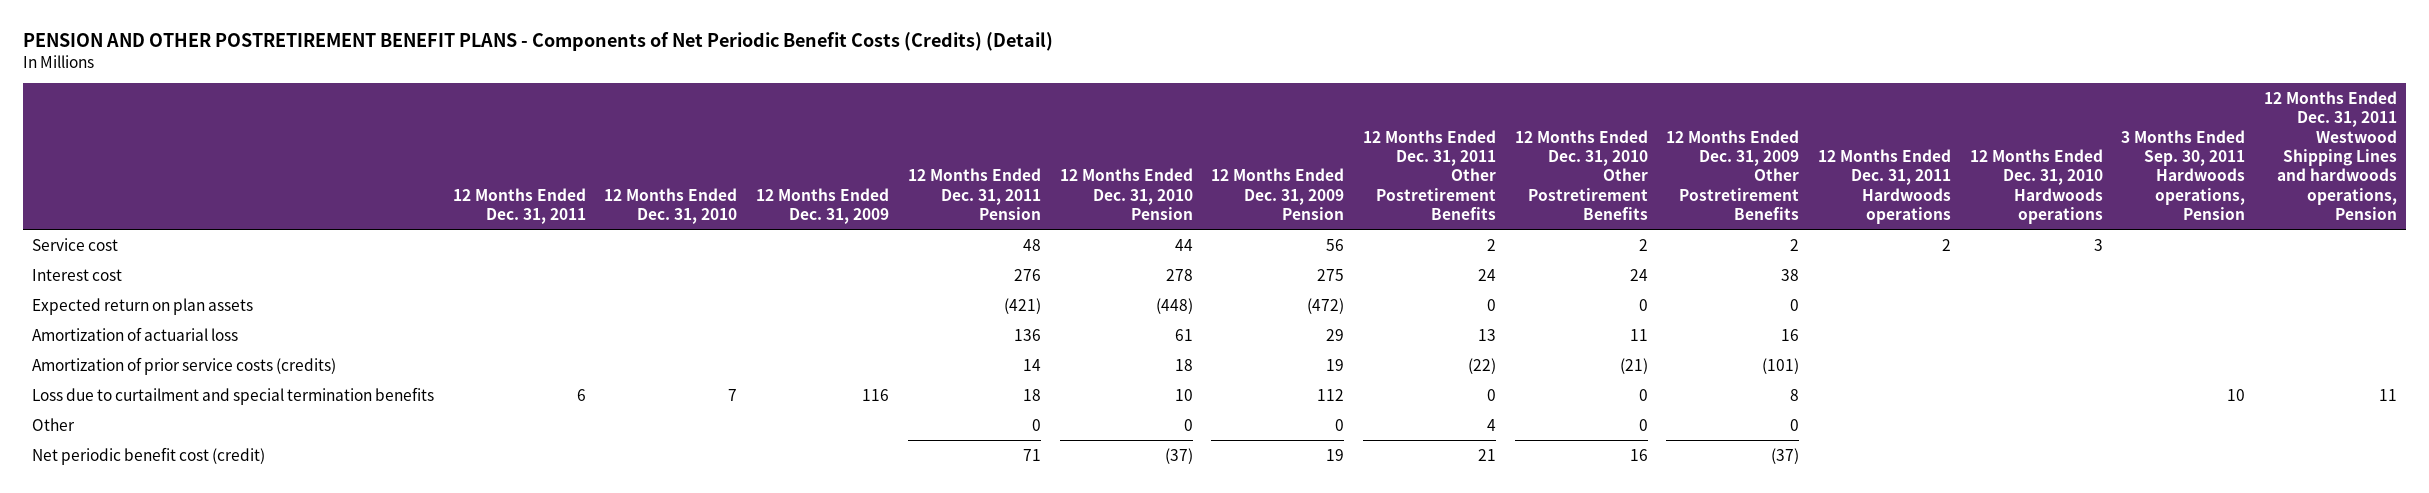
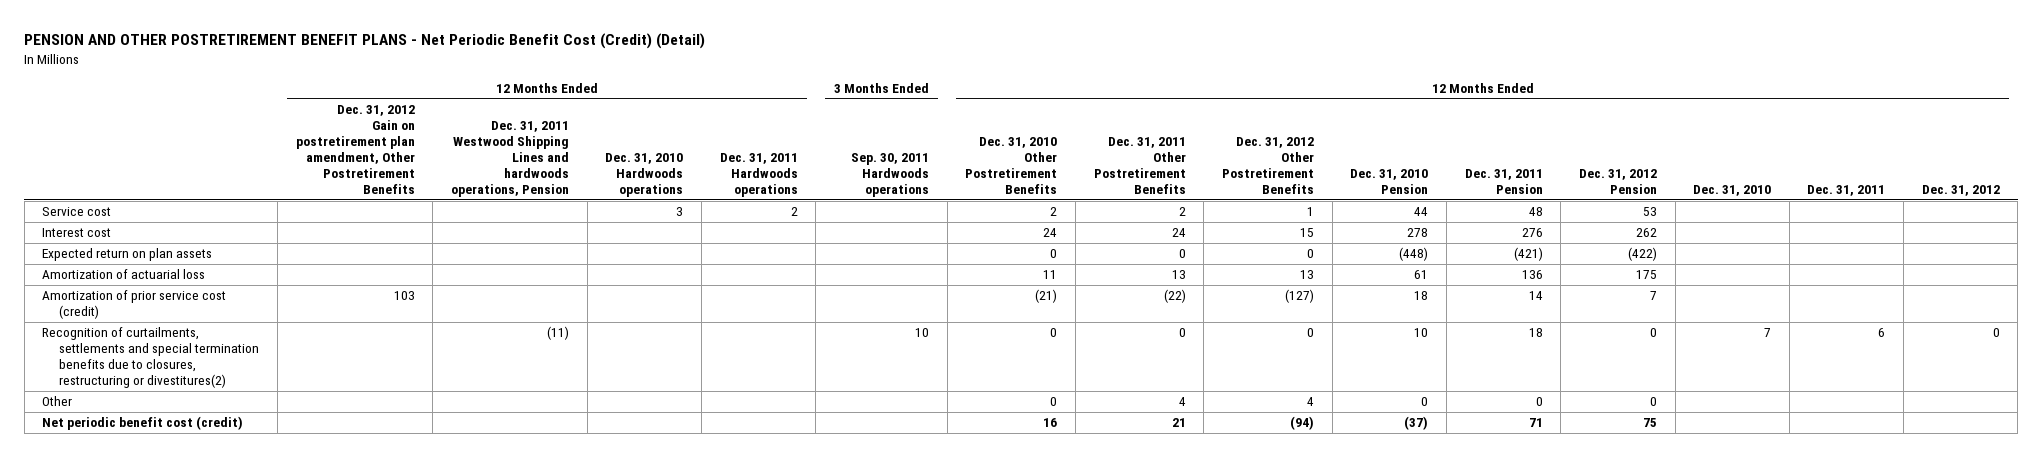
- PENSION AND OTHER POSTRETIREMENT BENEFIT PLANS - Components of Net Periodic Benefit Costs (Credits) (Detail)
+ PENSION AND OTHER POSTRETIREMENT BENEFIT PLANS - Net Periodic Benefit Cost (Credit) (Detail)
- | 12 Months Ended Dec. 31, 2011 | 12 Months Ended Dec. 31, 2010 | 12 Months Ended Dec. 31, 2009 | 12 Months Ended Dec. 31, 2011 Pension | 12 Months Ended Dec. 31, 2010 Pension | 12 Months Ended Dec. 31, 2009 Pension | 12 Months Ended Dec. 31, 2011 Other Postretirement Benefits | 12 Months Ended Dec. 31, 2010 Other Postretirement Benefits | 12 Months Ended Dec. 31, 2009 Other Postretirement Benefits | 12 Months Ended Dec. 31, 2011 Hardwoods operations | 12 Months Ended Dec. 31, 2010 Hardwoods operations | 3 Months Ended Sep. 30, 2011 Hardwoods operations, Pension | 12 Months Ended Dec. 31, 2011 Westwood Shipping Lines and hardwoods operations, Pension
+ | 12 Months Ended Dec. 31, 2012 Gain on postretirement plan amendment, Other Postretirement Benefits | 12 Months Ended Dec. 31, 2011 Westwood Shipping Lines and hardwoods operations, Pension | 12 Months Ended Dec. 31, 2010 Hardwoods operations | 12 Months Ended Dec. 31, 2011 Hardwoods operations | 3 Months Ended Sep. 30, 2011 Hardwoods operations | 12 Months Ended Dec. 31, 2010 Other Postretirement Benefits | 12 Months Ended Dec. 31, 2011 Other Postretirement Benefits | 12 Months Ended Dec. 31, 2012 Other Postretirement Benefits | 12 Months Ended Dec. 31, 2010 Pension | 12 Months Ended Dec. 31, 2011 Pension | 12 Months Ended Dec. 31, 2012 Pension | 12 Months Ended Dec. 31, 2010 | 12 Months Ended Dec. 31, 2011 | 12 Months Ended Dec. 31, 2012
- Amortization of prior service costs (credits) | | | | 14 | 18 | 19 | (22) | (21) | (101) | | | |
- Loss due to curtailment and special termination benefits | 6 | 7 | 116 | 18 | 10 | 112 | 0 | 0 | 8 | | | 10 | 11
+ Amortization of prior service cost (credit) | 103 | | | | | (21) | (22) | (127) | 18 | 14 | 7 | | |
+ Recognition of curtailments, settlements and special termination benefits due to closures, restructuring or divestitures(2) | | (11) | | | 10 | 0 | 0 | 0 | 10 | 18 | 0 | 7 | 6 | 0

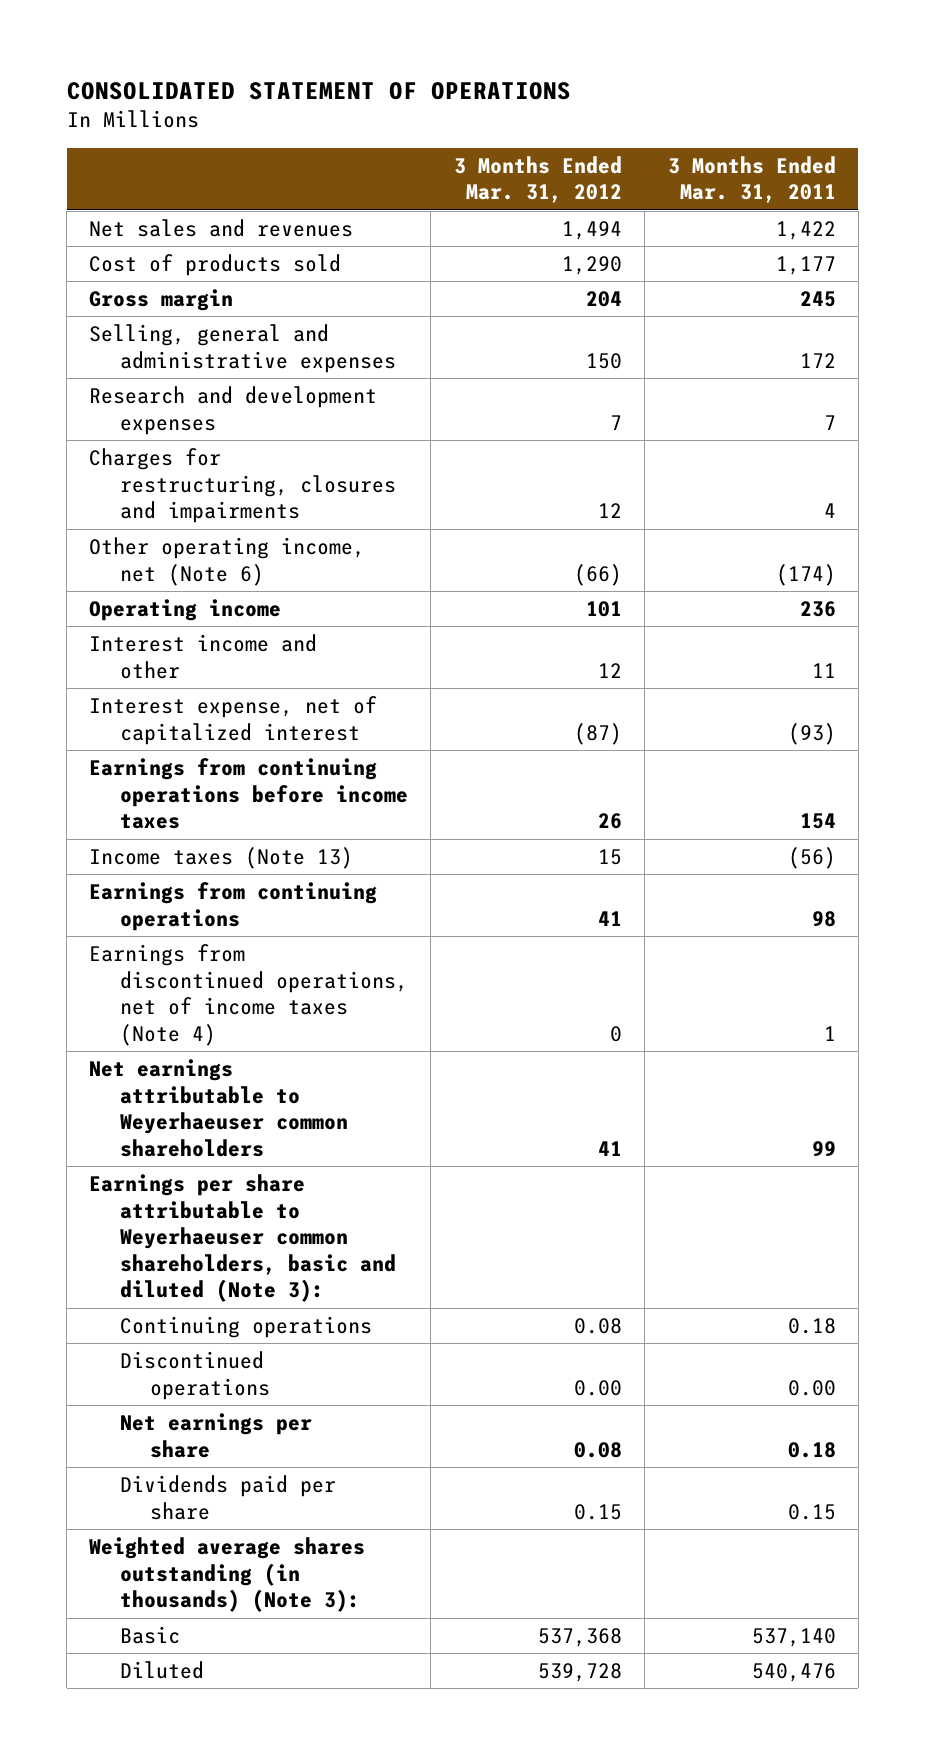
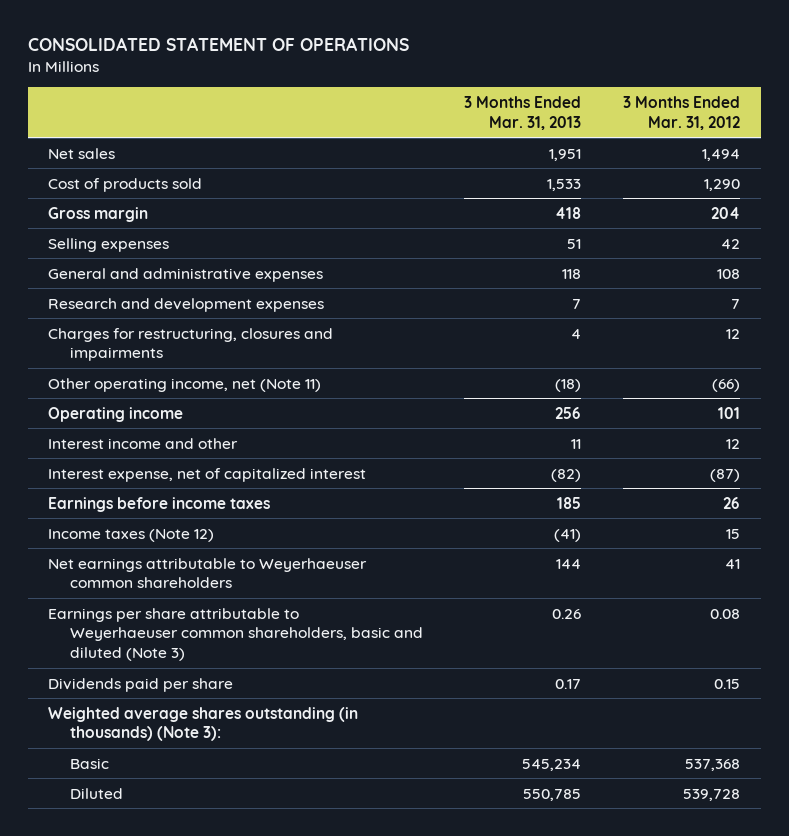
- | 3 Months Ended Mar. 31, 2012 | 3 Months Ended Mar. 31, 2011
+ | 3 Months Ended Mar. 31, 2013 | 3 Months Ended Mar. 31, 2012
- Net sales and revenues | 1,494 | 1,422
+ Net sales | 1,951 | 1,494
- Selling, general and administrative expenses | 150 | 172
+ Selling expenses | 51 | 42
+ General and administrative expenses | 118 | 108
- Other operating income, net (Note 6) | (66) | (174)
+ Other operating income, net (Note 11) | (18) | (66)
- Earnings from continuing operations before income taxes | 26 | 154
- Income taxes (Note 13) | 15 | (56)
- Earnings from continuing operations | 41 | 98
- Earnings from discontinued operations, net of income taxes (Note 4) | 0 | 1
+ Earnings before income taxes | 185 | 26
+ Income taxes (Note 12) | (41) | 15
- Earnings per share attributable to Weyerhaeuser common shareholders, basic and diluted (Note 3):
- Continuing operations | 0.08 | 0.18
- Discontinued operations | 0.00 | 0.00
- Net earnings per share | 0.08 | 0.18
+ Earnings per share attributable to Weyerhaeuser common shareholders, basic and diluted (Note 3) | 0.26 | 0.08

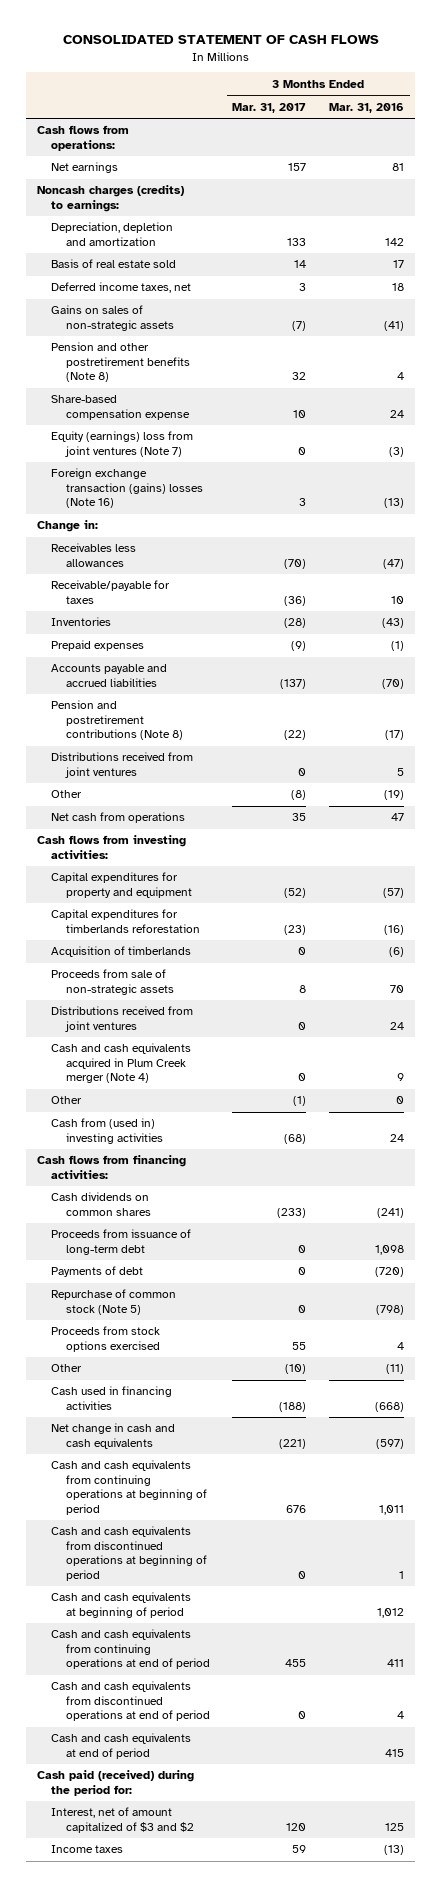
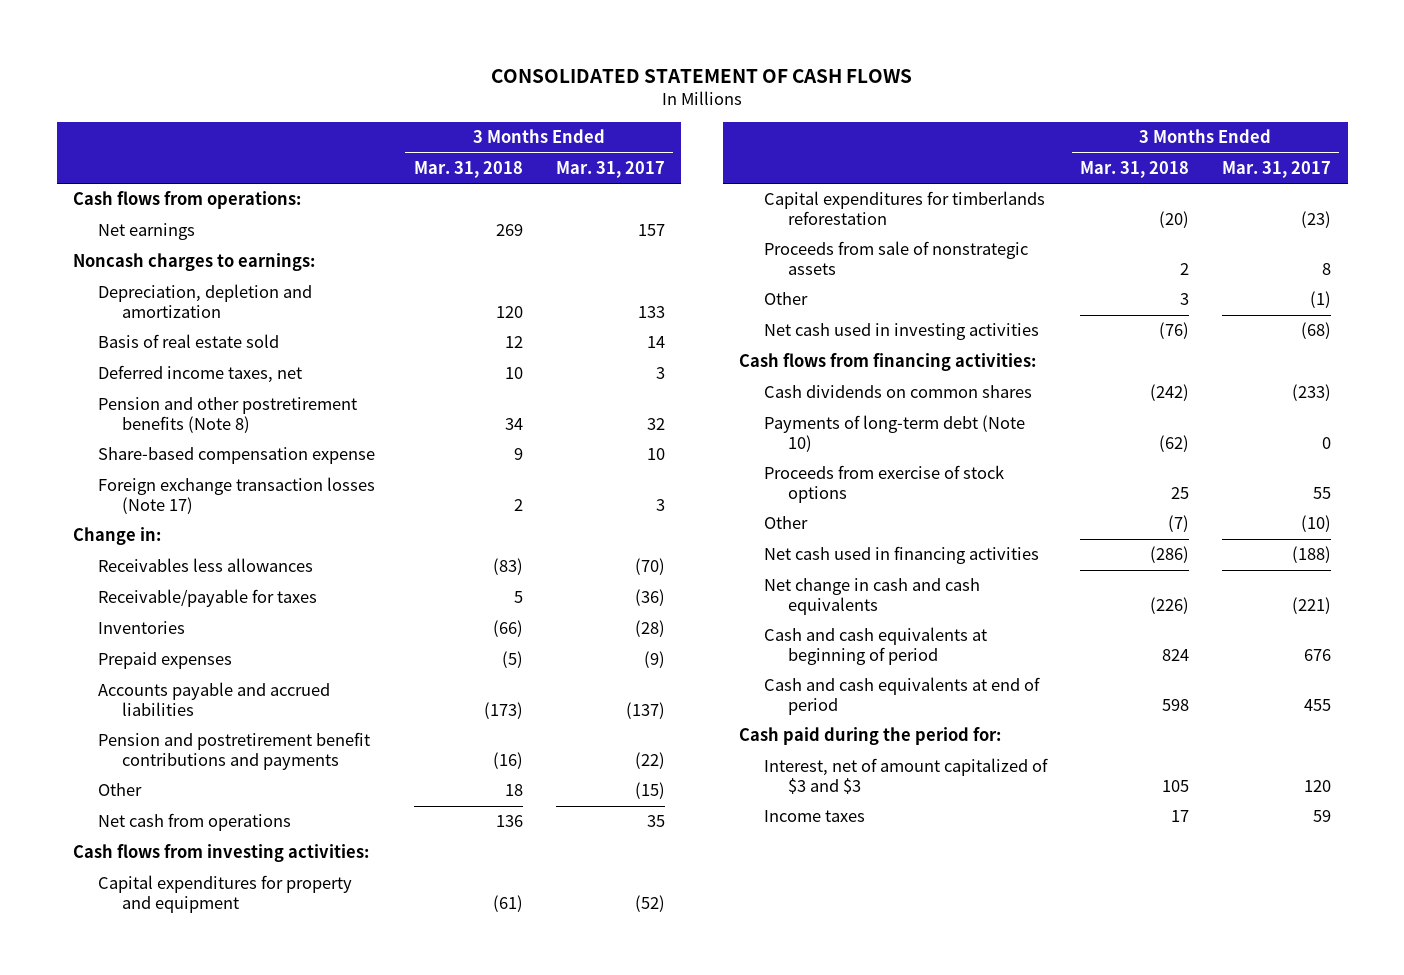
- | 3 Months Ended Mar. 31, 2017 | 3 Months Ended Mar. 31, 2016
+ | 3 Months Ended Mar. 31, 2018 | 3 Months Ended Mar. 31, 2017
- Noncash charges (credits) to earnings:
+ Noncash charges to earnings:
- Gains on sales of non-strategic assets | (7) | (41)
- Equity (earnings) loss from joint ventures (Note 7) | 0 | (3)
- Foreign exchange transaction (gains) losses (Note 16) | 3 | (13)
+ Foreign exchange transaction losses (Note 17) | 2 | 3
- Pension and postretirement contributions (Note 8) | (22) | (17)
- Distributions received from joint ventures | 0 | 5
- Other | (8) | (19)
+ Pension and postretirement benefit contributions and payments | (16) | (22)
+ Other | 18 | (15)
- Acquisition of timberlands | 0 | (6)
- Proceeds from sale of non-strategic assets | 8 | 70
- Distributions received from joint ventures | 0 | 24
- Cash and cash equivalents acquired in Plum Creek merger (Note 4) | 0 | 9
+ Proceeds from sale of nonstrategic assets | 2 | 8
- Cash from (used in) investing activities | (68) | 24
+ Net cash used in investing activities | (76) | (68)
- Proceeds from issuance of long-term debt | 0 | 1,098
- Payments of debt | 0 | (720)
- Repurchase of common stock (Note 5) | 0 | (798)
- Proceeds from stock options exercised | 55 | 4
+ Payments of long-term debt (Note 10) | (62) | 0
+ Proceeds from exercise of stock options | 25 | 55
- Cash used in financing activities | (188) | (668)
+ Net cash used in financing activities | (286) | (188)
- Cash and cash equivalents from continuing operations at beginning of period | 676 | 1,011
- Cash and cash equivalents from discontinued operations at beginning of period | 0 | 1
- Cash and cash equivalents at beginning of period | | 1,012
- Cash and cash equivalents from continuing operations at end of period | 455 | 411
- Cash and cash equivalents from discontinued operations at end of period | 0 | 4
- Cash and cash equivalents at end of period | | 415
- Cash paid (received) during the period for:
- Interest, net of amount capitalized of $3 and $2 | 120 | 125
+ Cash and cash equivalents at beginning of period | 824 | 676
+ Cash and cash equivalents at end of period | 598 | 455
+ Cash paid during the period for:
+ Interest, net of amount capitalized of $3 and $3 | 105 | 120

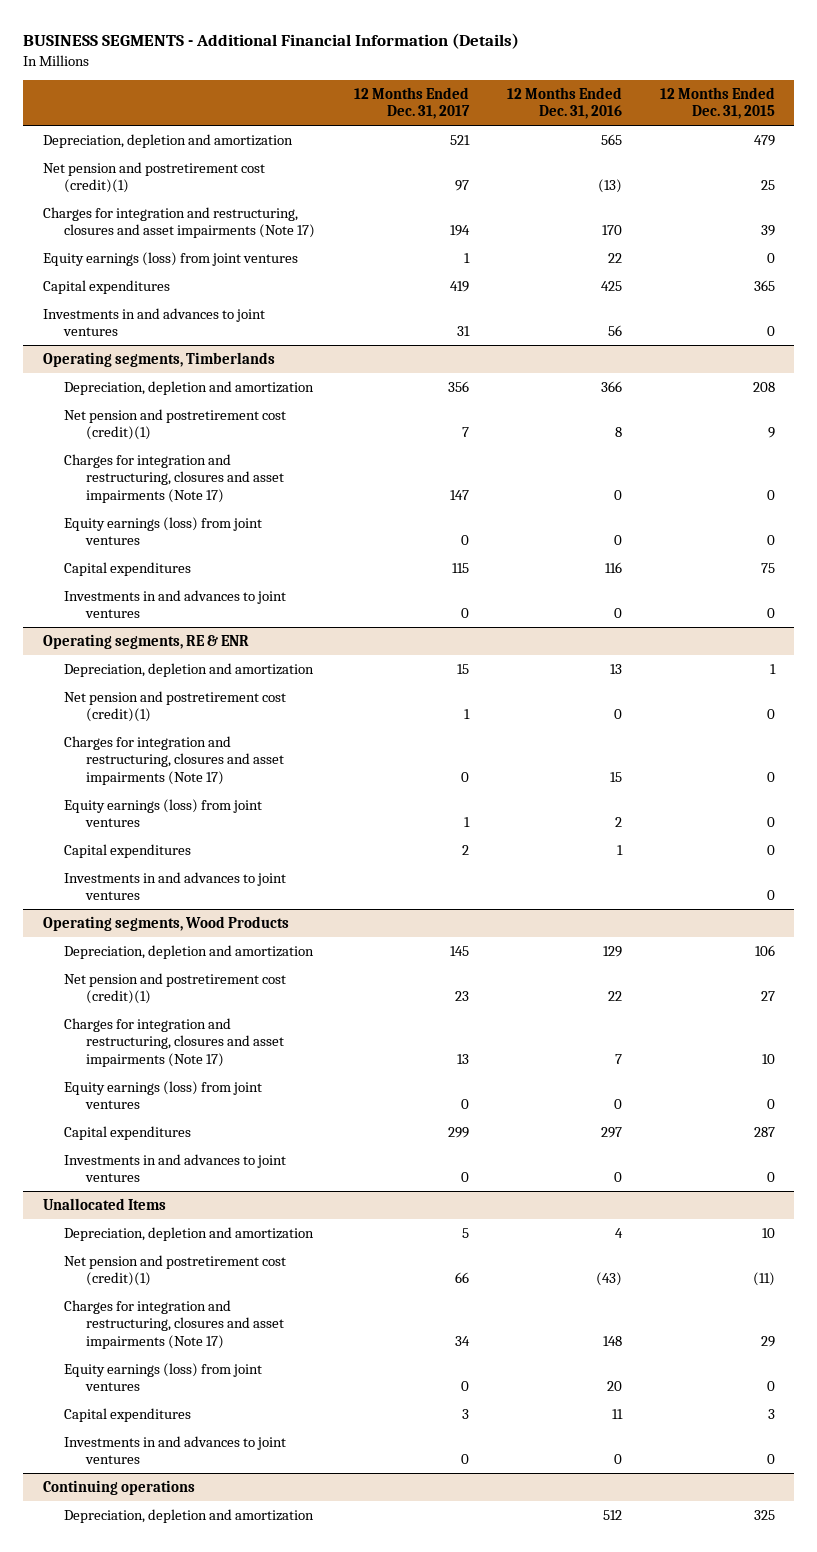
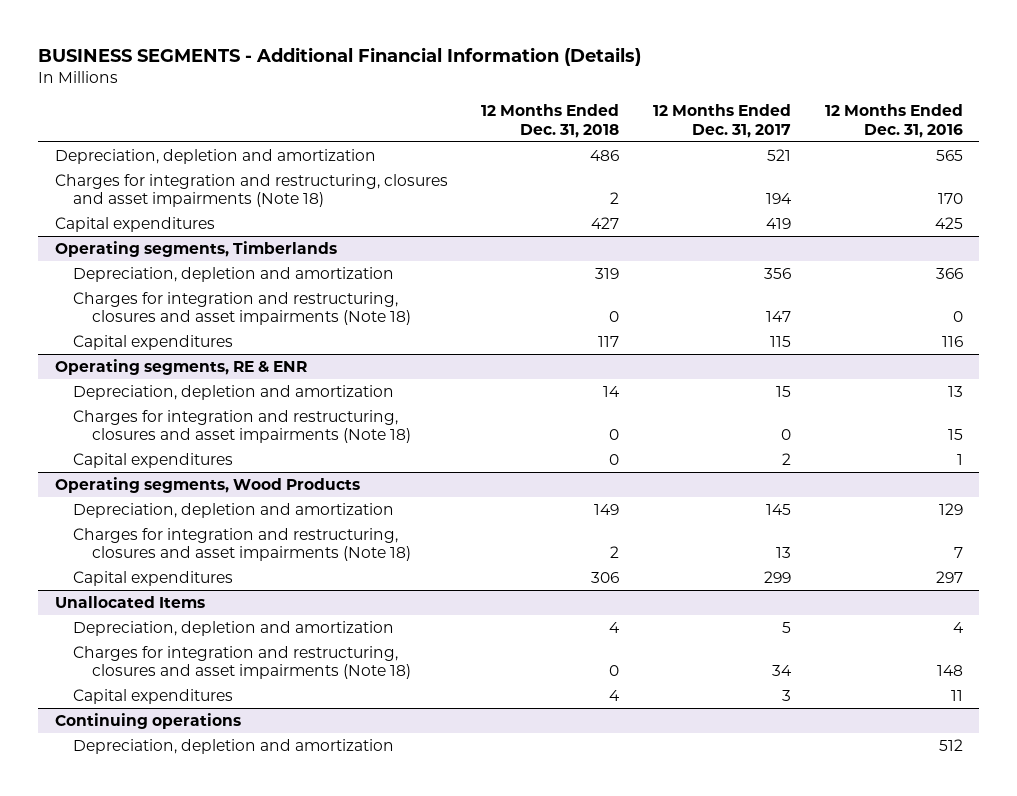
- | 12 Months Ended Dec. 31, 2017 | 12 Months Ended Dec. 31, 2016 | 12 Months Ended Dec. 31, 2015
+ | 12 Months Ended Dec. 31, 2018 | 12 Months Ended Dec. 31, 2017 | 12 Months Ended Dec. 31, 2016
- Net pension and postretirement cost (credit)(1) | 97 | (13) | 25
- Charges for integration and restructuring, closures and asset impairments (Note 17) | 194 | 170 | 39
- Equity earnings (loss) from joint ventures | 1 | 22 | 0
+ Charges for integration and restructuring, closures and asset impairments (Note 18) | 2 | 194 | 170
- Investments in and advances to joint ventures | 31 | 56 | 0
@ Operating segments, Timberlands
- Net pension and postretirement cost (credit)(1) | 7 | 8 | 9
- Charges for integration and restructuring, closures and asset impairments (Note 17) | 147 | 0 | 0
- Equity earnings (loss) from joint ventures | 0 | 0 | 0
+ Charges for integration and restructuring, closures and asset impairments (Note 18) | 0 | 147 | 0
- Investments in and advances to joint ventures | 0 | 0 | 0
@ Operating segments, RE & ENR
- Net pension and postretirement cost (credit)(1) | 1 | 0 | 0
- Charges for integration and restructuring, closures and asset impairments (Note 17) | 0 | 15 | 0
- Equity earnings (loss) from joint ventures | 1 | 2 | 0
+ Charges for integration and restructuring, closures and asset impairments (Note 18) | 0 | 0 | 15
- Investments in and advances to joint ventures | | | 0
@ Operating segments, Wood Products
- Net pension and postretirement cost (credit)(1) | 23 | 22 | 27
- Charges for integration and restructuring, closures and asset impairments (Note 17) | 13 | 7 | 10
- Equity earnings (loss) from joint ventures | 0 | 0 | 0
+ Charges for integration and restructuring, closures and asset impairments (Note 18) | 2 | 13 | 7
- Investments in and advances to joint ventures | 0 | 0 | 0
@ Unallocated Items
- Net pension and postretirement cost (credit)(1) | 66 | (43) | (11)
- Charges for integration and restructuring, closures and asset impairments (Note 17) | 34 | 148 | 29
- Equity earnings (loss) from joint ventures | 0 | 20 | 0
+ Charges for integration and restructuring, closures and asset impairments (Note 18) | 0 | 34 | 148
- Investments in and advances to joint ventures | 0 | 0 | 0

